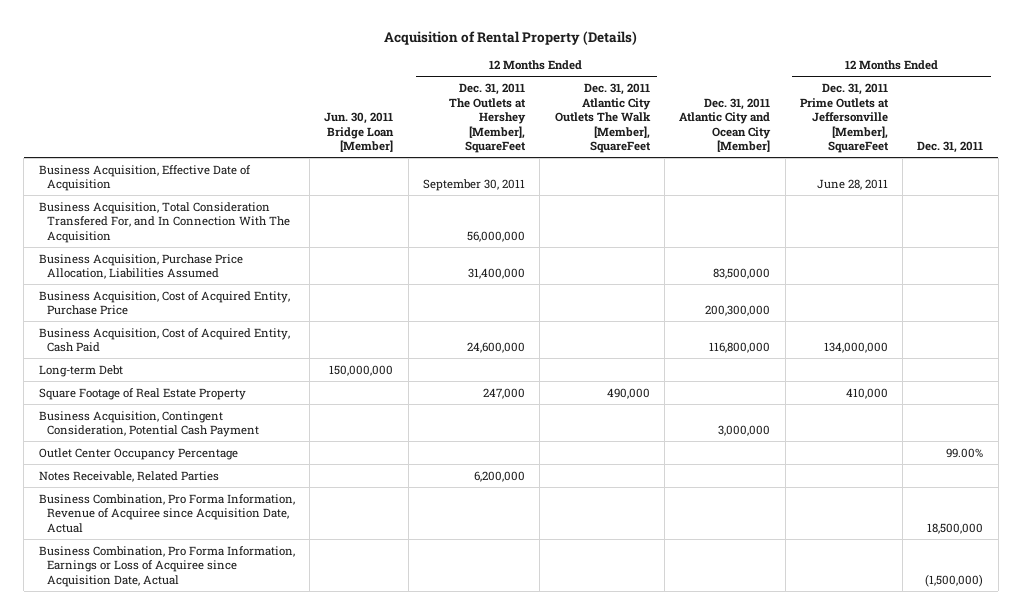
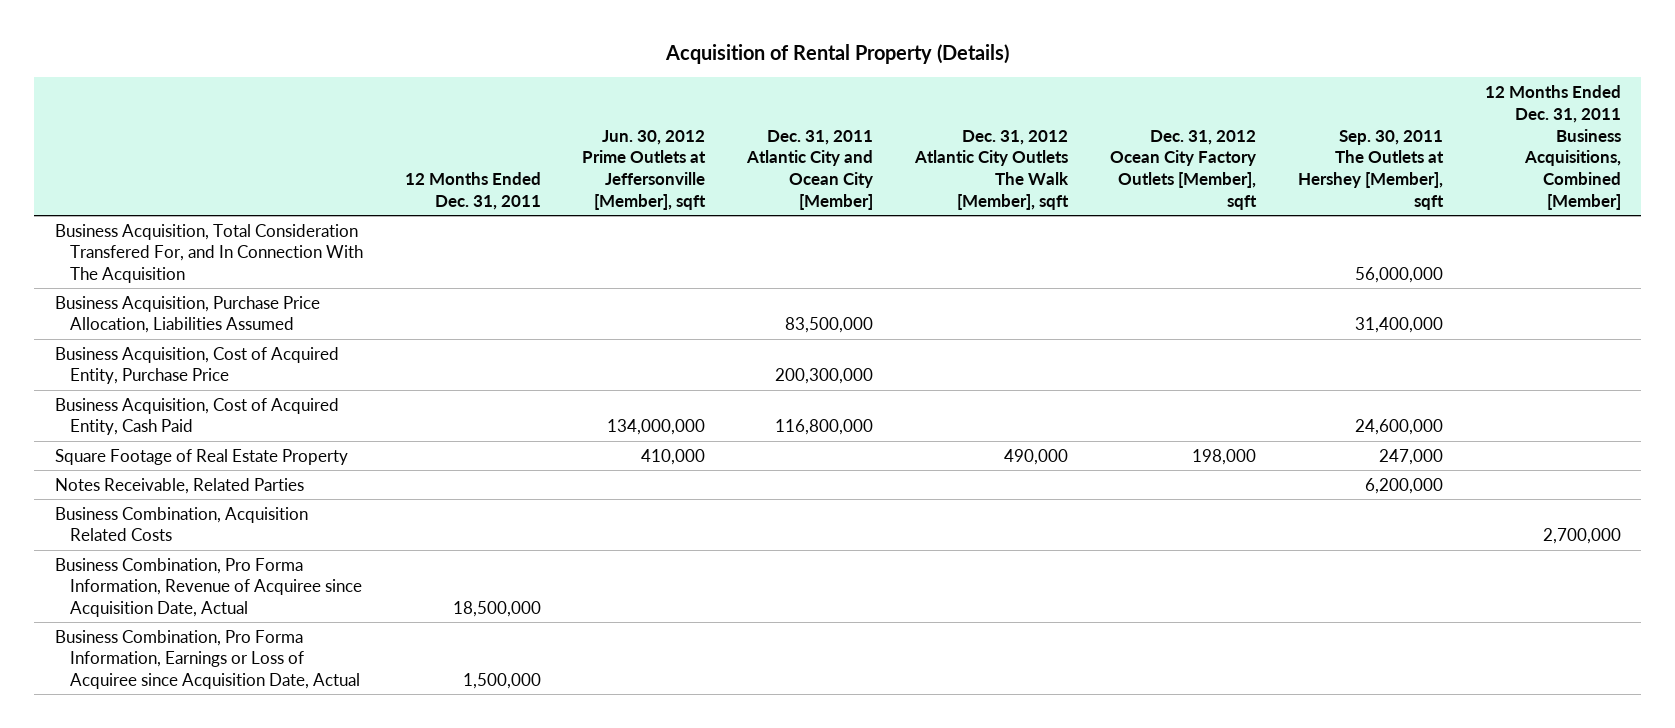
- | Jun. 30, 2011 Bridge Loan [Member] | 12 Months Ended Dec. 31, 2011 The Outlets at Hershey [Member], SquareFeet | 12 Months Ended Dec. 31, 2011 Atlantic City Outlets The Walk [Member], SquareFeet | Dec. 31, 2011 Atlantic City and Ocean City [Member] | 12 Months Ended Dec. 31, 2011 Prime Outlets at Jeffersonville [Member], SquareFeet | 12 Months Ended Dec. 31, 2011
+ | 12 Months Ended Dec. 31, 2011 | Jun. 30, 2012 Prime Outlets at Jeffersonville [Member], sqft | Dec. 31, 2011 Atlantic City and Ocean City [Member] | Dec. 31, 2012 Atlantic City Outlets The Walk [Member], sqft | Dec. 31, 2012 Ocean City Factory Outlets [Member], sqft | Sep. 30, 2011 The Outlets at Hershey [Member], sqft | 12 Months Ended Dec. 31, 2011 Business Acquisitions, Combined [Member]
- Business Acquisition, Effective Date of Acquisition | | September 30, 2011 | | | June 28, 2011 |
- Long-term Debt | 150,000,000 | | | | |
- Business Acquisition, Contingent Consideration, Potential Cash Payment | | | | 3,000,000 | |
- Outlet Center Occupancy Percentage | | | | | | 99.00%
+ Business Combination, Acquisition Related Costs | | | | | | | 2,700,000
- Business Combination, Pro Forma Information, Earnings or Loss of Acquiree since Acquisition Date, Actual | | | | | | (1,500,000)
+ Business Combination, Pro Forma Information, Earnings or Loss of Acquiree since Acquisition Date, Actual | 1,500,000 | | | | | |

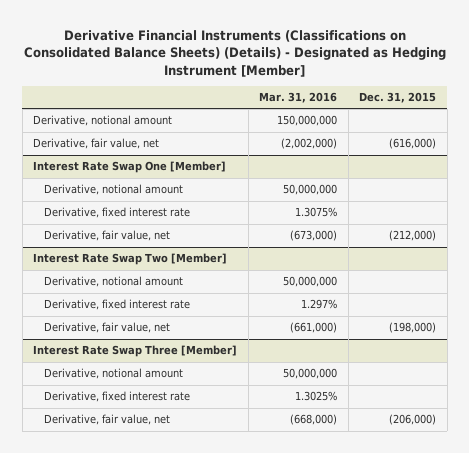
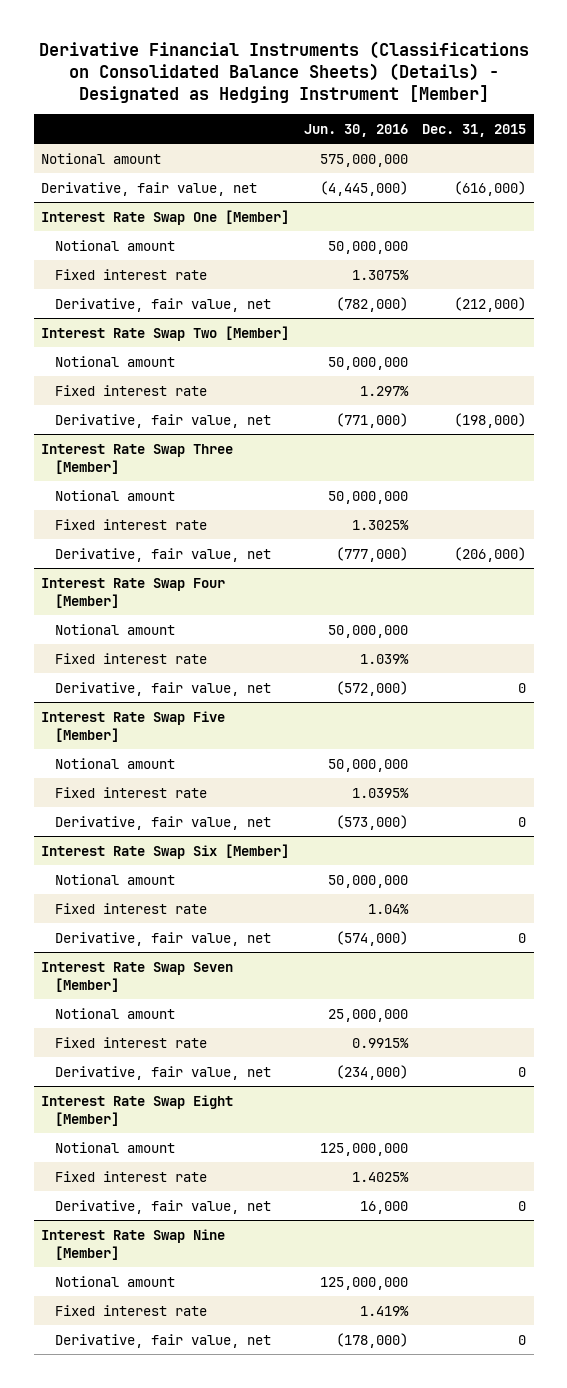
- | Mar. 31, 2016 | Dec. 31, 2015
+ | Jun. 30, 2016 | Dec. 31, 2015
- Derivative, notional amount | 150,000,000 |
+ Notional amount | 575,000,000 |
@ Interest Rate Swap One [Member]
- Derivative, notional amount | 50,000,000 |
- Derivative, fixed interest rate | 1.3075% |
+ Notional amount | 50,000,000 |
+ Fixed interest rate | 1.3075% |
@ Interest Rate Swap Two [Member]
- Derivative, notional amount | 50,000,000 |
- Derivative, fixed interest rate | 1.297% |
+ Notional amount | 50,000,000 |
+ Fixed interest rate | 1.297% |
@ Interest Rate Swap Three [Member]
- Derivative, notional amount | 50,000,000 |
- Derivative, fixed interest rate | 1.3025% |
+ Notional amount | 50,000,000 |
+ Fixed interest rate | 1.3025% |
+ Interest Rate Swap Four [Member]
+ Notional amount | 50,000,000 |
+ Fixed interest rate | 1.039% |
+ Derivative, fair value, net | (572,000) | 0
+ Interest Rate Swap Five [Member]
+ Notional amount | 50,000,000 |
+ Fixed interest rate | 1.0395% |
+ Derivative, fair value, net | (573,000) | 0
+ Interest Rate Swap Six [Member]
+ Notional amount | 50,000,000 |
+ Fixed interest rate | 1.04% |
+ Derivative, fair value, net | (574,000) | 0
+ Interest Rate Swap Seven [Member]
+ Notional amount | 25,000,000 |
+ Fixed interest rate | 0.9915% |
+ Derivative, fair value, net | (234,000) | 0
+ Interest Rate Swap Eight [Member]
+ Notional amount | 125,000,000 |
+ Fixed interest rate | 1.4025% |
+ Derivative, fair value, net | 16,000 | 0
+ Interest Rate Swap Nine [Member]
+ Notional amount | 125,000,000 |
+ Fixed interest rate | 1.419% |
+ Derivative, fair value, net | (178,000) | 0

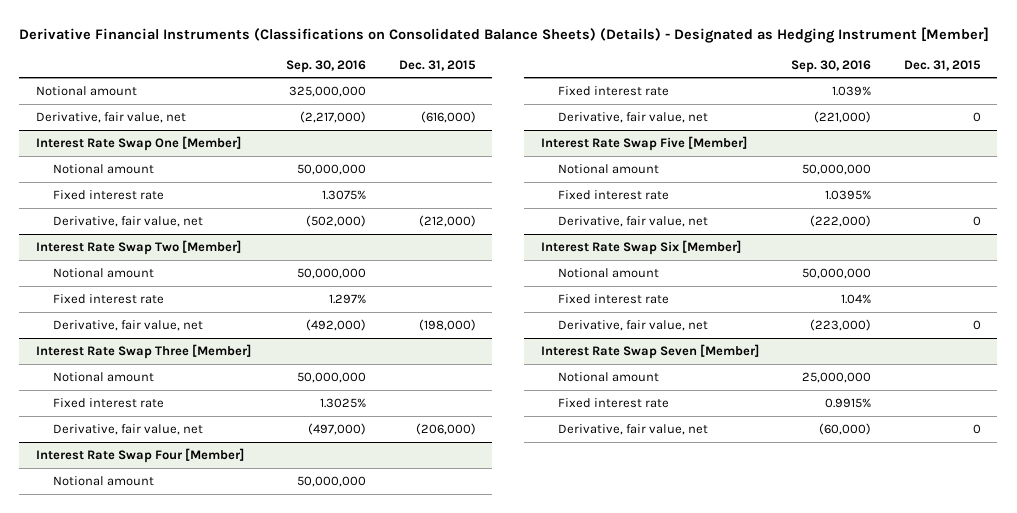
- | Jun. 30, 2016 | Dec. 31, 2015
+ | Sep. 30, 2016 | Dec. 31, 2015
- Interest Rate Swap Eight [Member]
- Notional amount | 125,000,000 |
- Fixed interest rate | 1.4025% |
- Derivative, fair value, net | 16,000 | 0
- Interest Rate Swap Nine [Member]
- Notional amount | 125,000,000 |
- Fixed interest rate | 1.419% |
- Derivative, fair value, net | (178,000) | 0

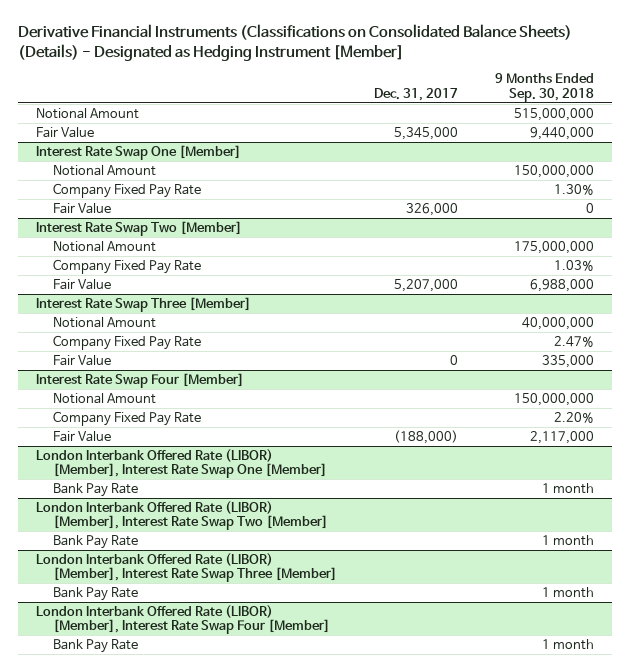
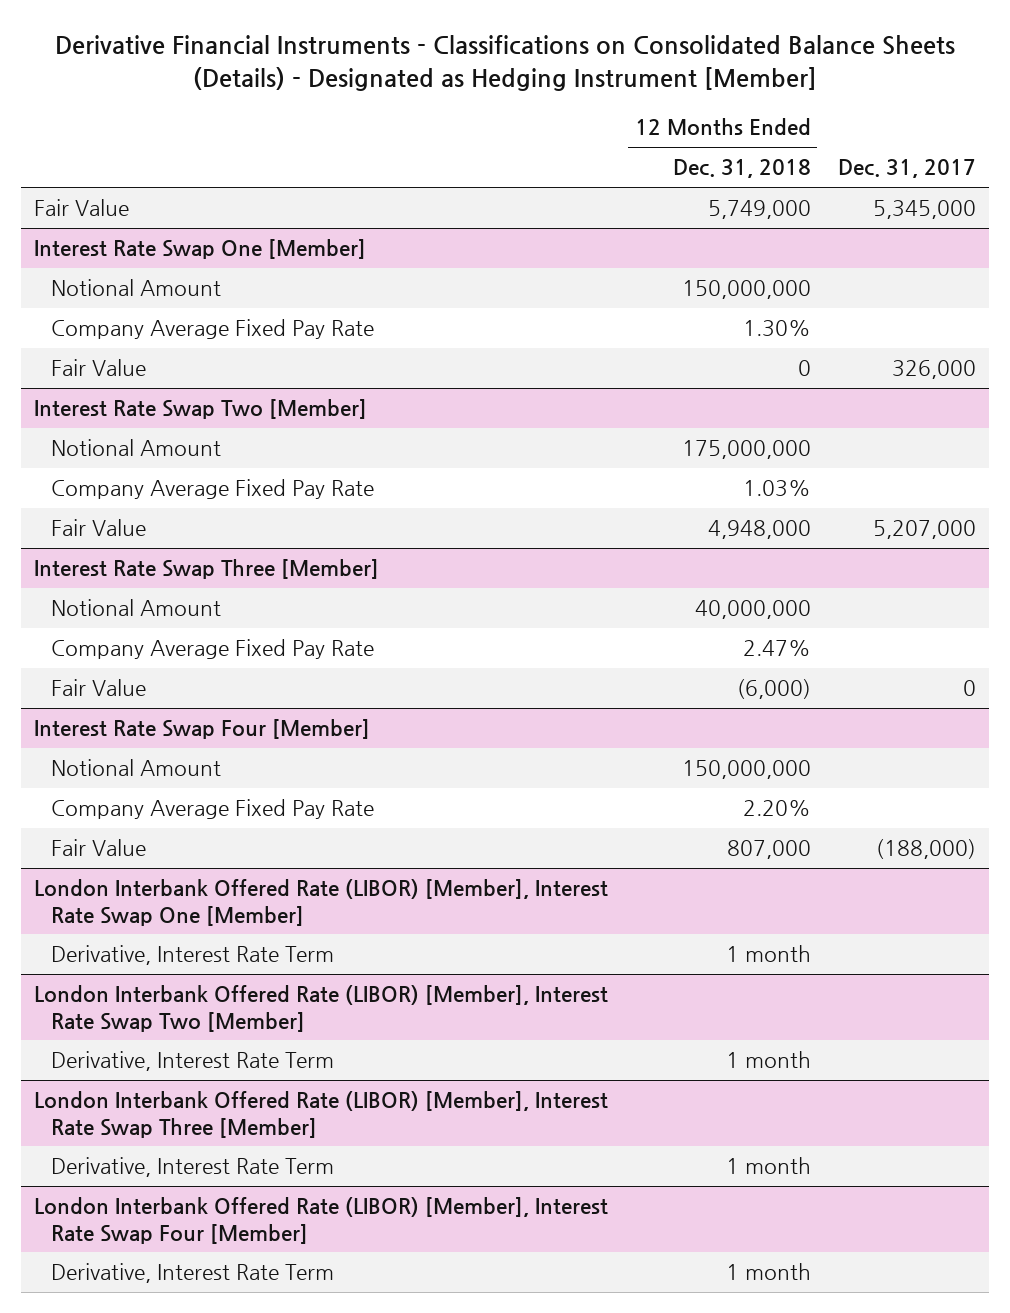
- Derivative Financial Instruments (Classifications on Consolidated Balance Sheets) (Details) - Designated as Hedging Instrument [Member]
+ Derivative Financial Instruments - Classifications on Consolidated Balance Sheets (Details) - Designated as Hedging Instrument [Member]
- | Dec. 31, 2017 | 9 Months Ended Sep. 30, 2018
+ | 12 Months Ended Dec. 31, 2018 | Dec. 31, 2017
- Notional Amount | | 515,000,000
@ Interest Rate Swap One [Member]
- Company Fixed Pay Rate | | 1.30%
+ Company Average Fixed Pay Rate | 1.30% |
@ Interest Rate Swap Two [Member]
- Company Fixed Pay Rate | | 1.03%
+ Company Average Fixed Pay Rate | 1.03% |
@ Interest Rate Swap Three [Member]
- Company Fixed Pay Rate | | 2.47%
+ Company Average Fixed Pay Rate | 2.47% |
@ Interest Rate Swap Four [Member]
- Company Fixed Pay Rate | | 2.20%
+ Company Average Fixed Pay Rate | 2.20% |
@ London Interbank Offered Rate (LIBOR) [Member], Interest Rate Swap One [Member]
- Bank Pay Rate | | 1 month
+ Derivative, Interest Rate Term | 1 month |
@ London Interbank Offered Rate (LIBOR) [Member], Interest Rate Swap Two [Member]
- Bank Pay Rate | | 1 month
+ Derivative, Interest Rate Term | 1 month |
@ London Interbank Offered Rate (LIBOR) [Member], Interest Rate Swap Three [Member]
- Bank Pay Rate | | 1 month
+ Derivative, Interest Rate Term | 1 month |
@ London Interbank Offered Rate (LIBOR) [Member], Interest Rate Swap Four [Member]
- Bank Pay Rate | | 1 month
+ Derivative, Interest Rate Term | 1 month |

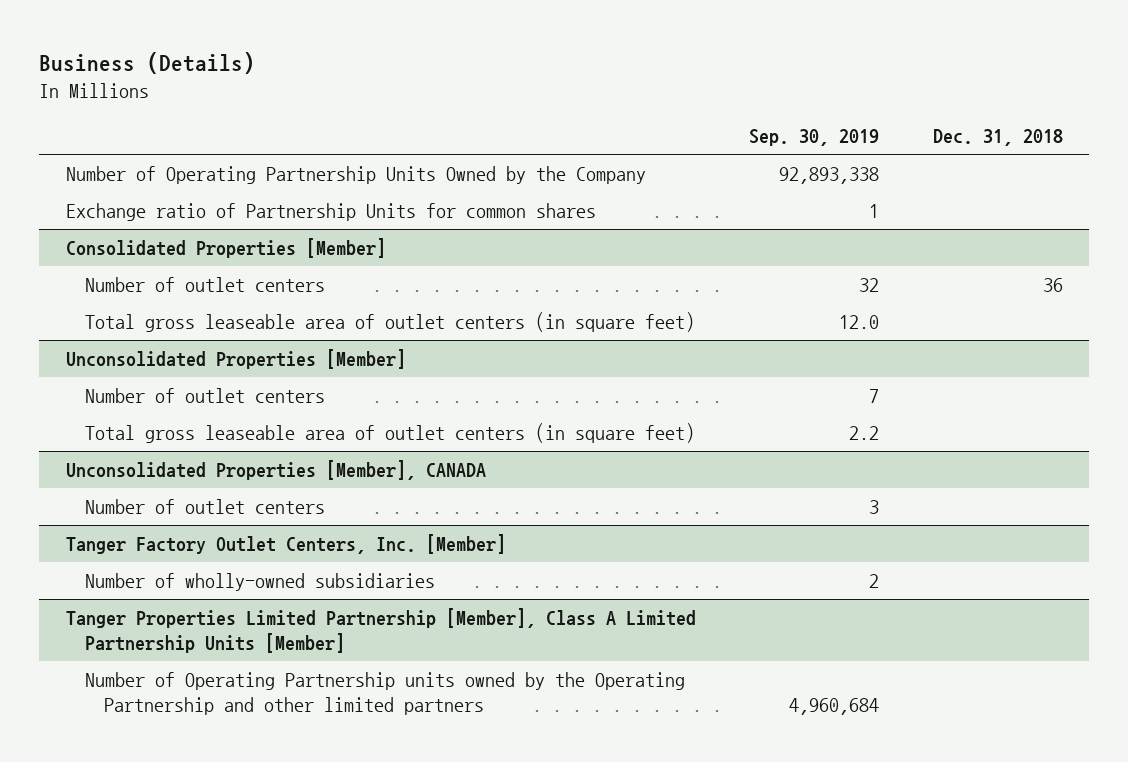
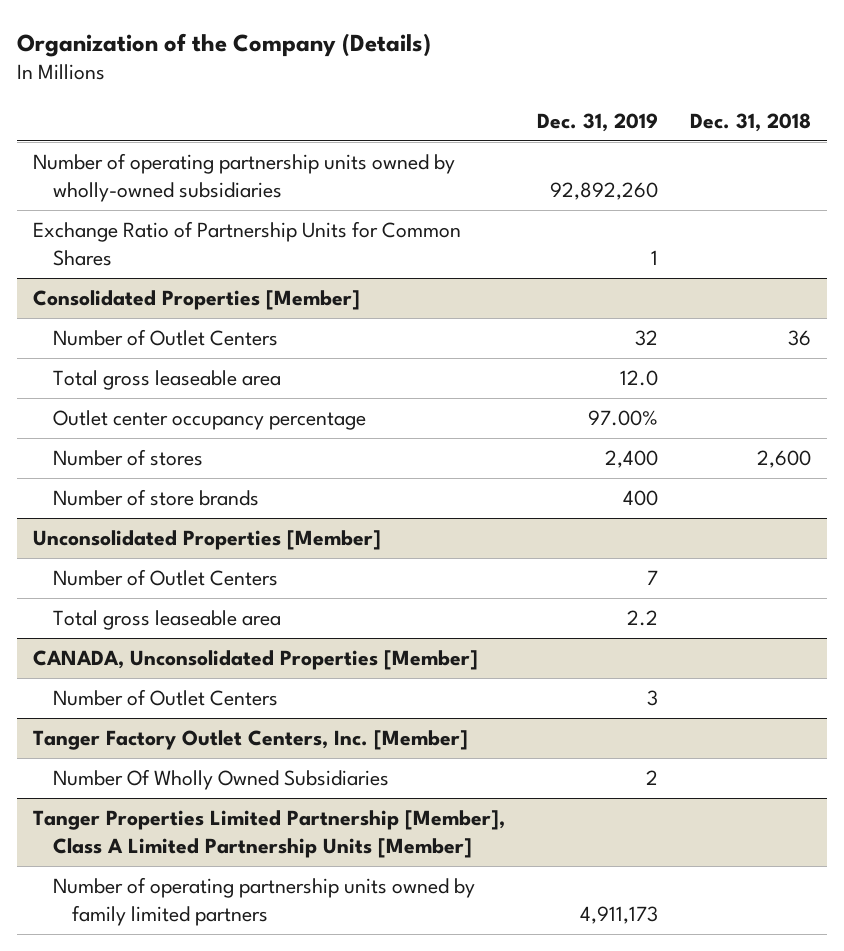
- Business (Details)
+ Organization of the Company (Details)
- | Sep. 30, 2019 | Dec. 31, 2018
+ | Dec. 31, 2019 | Dec. 31, 2018
- Number of Operating Partnership Units Owned by the Company | 92,893,338 |
- Exchange ratio of Partnership Units for common shares | 1 |
+ Number of operating partnership units owned by wholly-owned subsidiaries | 92,892,260 |
+ Exchange Ratio of Partnership Units for Common Shares | 1 |
@ Consolidated Properties [Member]
- Number of outlet centers | 32 | 36
- Total gross leaseable area of outlet centers (in square feet) | 12.0 |
+ Number of Outlet Centers | 32 | 36
+ Total gross leaseable area | 12.0 |
+ Outlet center occupancy percentage | 97.00% |
+ Number of stores | 2,400 | 2,600
+ Number of store brands | 400 |
@ Unconsolidated Properties [Member]
- Number of outlet centers | 7 |
- Total gross leaseable area of outlet centers (in square feet) | 2.2 |
- Unconsolidated Properties [Member], CANADA
- Number of outlet centers | 3 |
@ Unconsolidated Properties [Member]
+ Number of Outlet Centers | 7 |
+ Total gross leaseable area | 2.2 |
+ CANADA, Unconsolidated Properties [Member]
+ Number of Outlet Centers | 3 |
@ Tanger Factory Outlet Centers, Inc. [Member]
- Number of wholly-owned subsidiaries | 2 |
+ Number Of Wholly Owned Subsidiaries | 2 |
@ Tanger Properties Limited Partnership [Member], Class A Limited Partnership Units [Member]
- Number of Operating Partnership units owned by the Operating Partnership and other limited partners | 4,960,684 |
+ Number of operating partnership units owned by family limited partners | 4,911,173 |

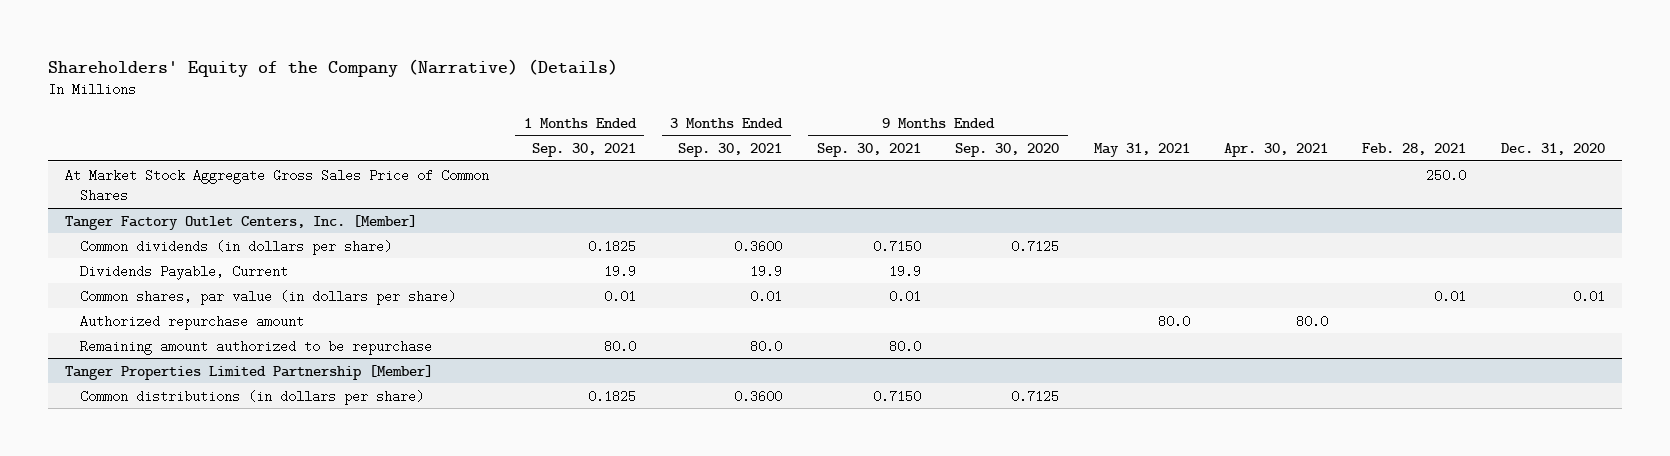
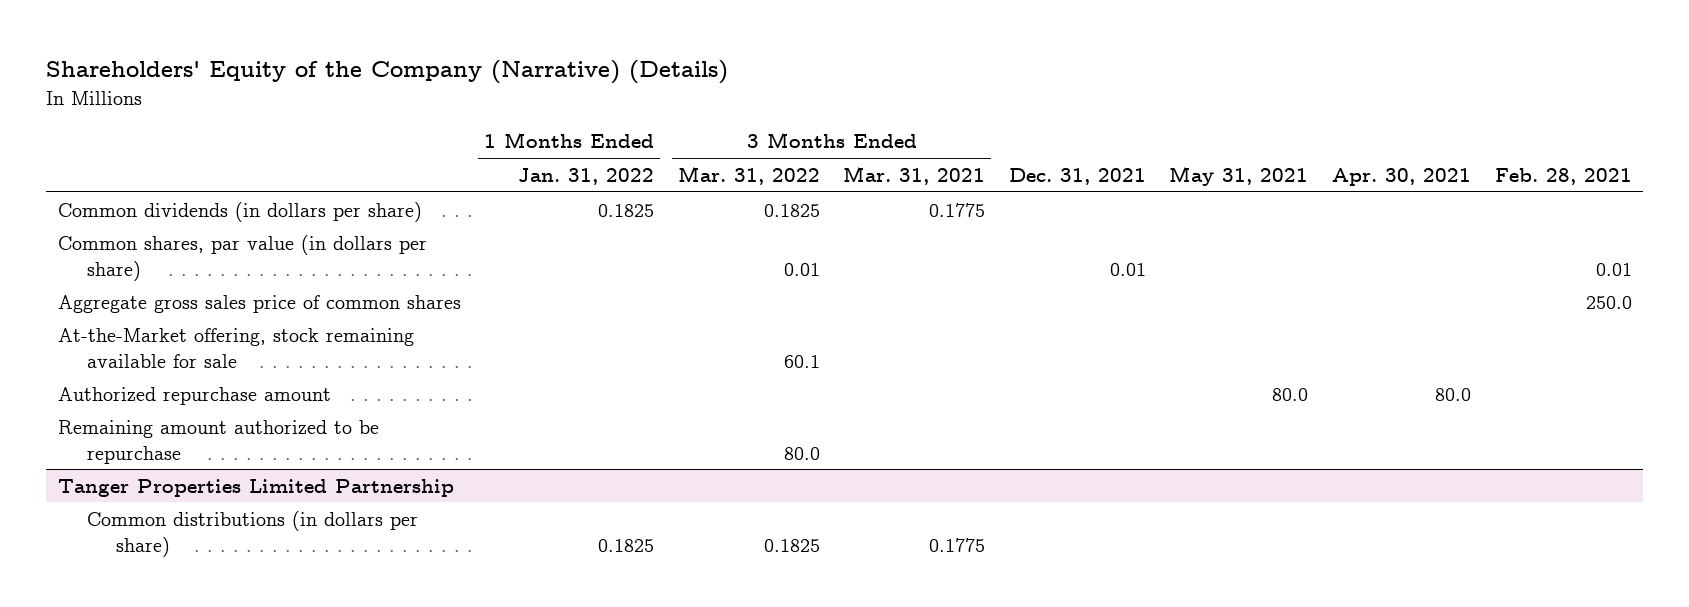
- | 1 Months Ended Sep. 30, 2021 | 3 Months Ended Sep. 30, 2021 | 9 Months Ended Sep. 30, 2021 | 9 Months Ended Sep. 30, 2020 | May 31, 2021 | Apr. 30, 2021 | Feb. 28, 2021 | Dec. 31, 2020
+ | 1 Months Ended Jan. 31, 2022 | 3 Months Ended Mar. 31, 2022 | 3 Months Ended Mar. 31, 2021 | Dec. 31, 2021 | May 31, 2021 | Apr. 30, 2021 | Feb. 28, 2021
- At Market Stock Aggregate Gross Sales Price of Common Shares | | | | | | | 250.0 |
- Tanger Factory Outlet Centers, Inc. [Member]
- Common dividends (in dollars per share) | 0.1825 | 0.3600 | 0.7150 | 0.7125 | | | |
- Dividends Payable, Current | 19.9 | 19.9 | 19.9 | | | | |
- Common shares, par value (in dollars per share) | 0.01 | 0.01 | 0.01 | | | | 0.01 | 0.01
- Authorized repurchase amount | | | | | 80.0 | 80.0 | |
- Remaining amount authorized to be repurchase | 80.0 | 80.0 | 80.0 | | | | |
- Tanger Properties Limited Partnership [Member]
+ Common dividends (in dollars per share) | 0.1825 | 0.1825 | 0.1775 | | | |
+ Common shares, par value (in dollars per share) | | 0.01 | | 0.01 | | | 0.01
+ Aggregate gross sales price of common shares | | | | | | | 250.0
+ At-the-Market offering, stock remaining available for sale | | 60.1 | | | | |
+ Authorized repurchase amount | | | | | 80.0 | 80.0 |
+ Remaining amount authorized to be repurchase | | 80.0 | | | | |
+ Tanger Properties Limited Partnership

